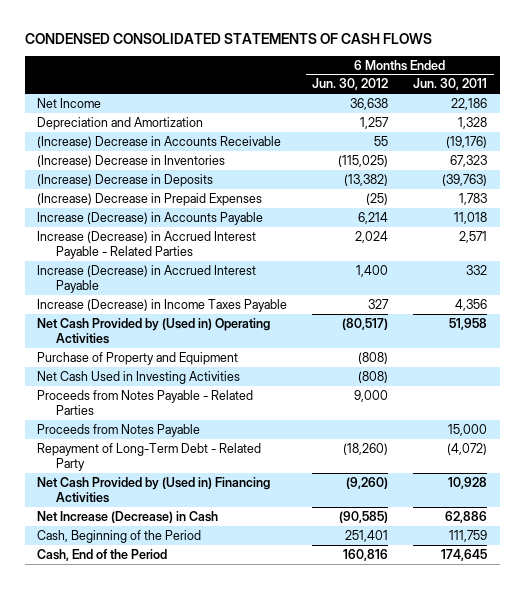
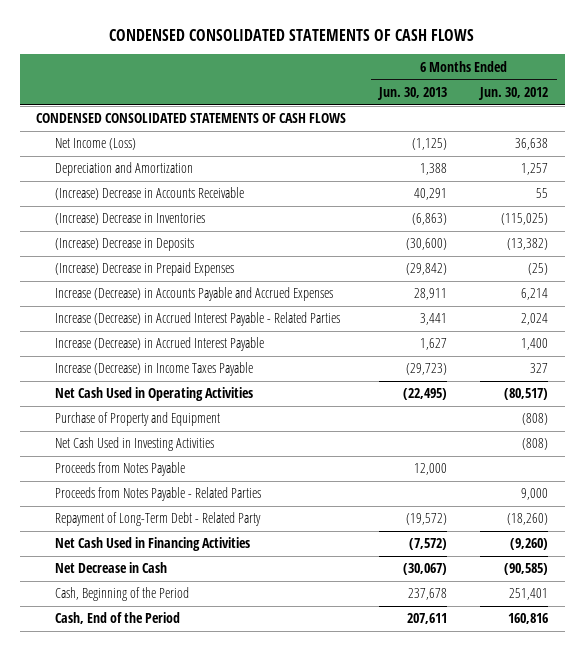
- | 6 Months Ended Jun. 30, 2012 | 6 Months Ended Jun. 30, 2011
+ | 6 Months Ended Jun. 30, 2013 | 6 Months Ended Jun. 30, 2012
- Net Income | 36,638 | 22,186
+ CONDENSED CONSOLIDATED STATEMENTS OF CASH FLOWS
+ Net Income (Loss) | (1,125) | 36,638
- Increase (Decrease) in Accounts Payable | 6,214 | 11,018
+ Increase (Decrease) in Accounts Payable and Accrued Expenses | 28,911 | 6,214
- Net Cash Provided by (Used in) Operating Activities | (80,517) | 51,958
+ Net Cash Used in Operating Activities | (22,495) | (80,517)
moved down: Proceeds from Notes Payable - Related Parties | | 9,000
- Net Cash Provided by (Used in) Financing Activities | (9,260) | 10,928
- Net Increase (Decrease) in Cash | (90,585) | 62,886
+ Net Cash Used in Financing Activities | (7,572) | (9,260)
+ Net Decrease in Cash | (30,067) | (90,585)

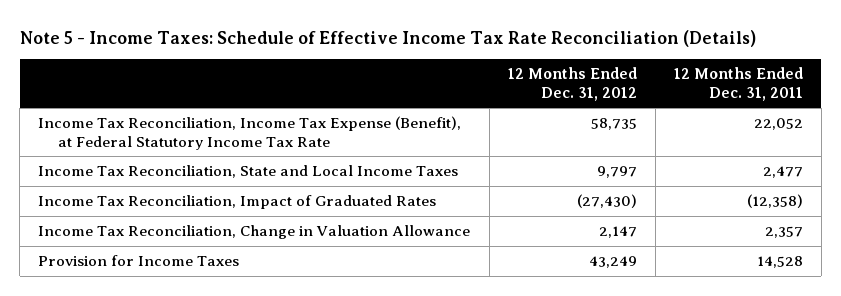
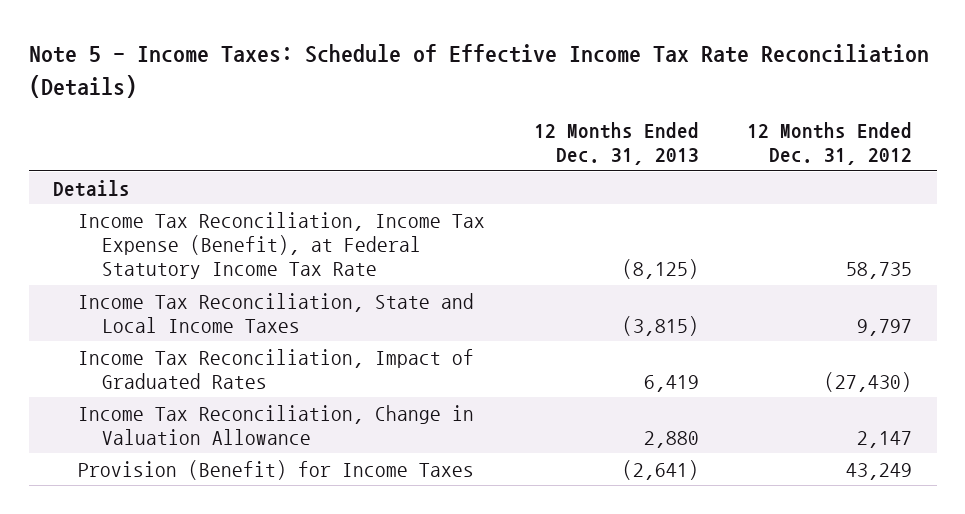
- | 12 Months Ended Dec. 31, 2012 | 12 Months Ended Dec. 31, 2011
+ | 12 Months Ended Dec. 31, 2013 | 12 Months Ended Dec. 31, 2012
+ Details
- Provision for Income Taxes | 43,249 | 14,528
+ Provision (Benefit) for Income Taxes | (2,641) | 43,249

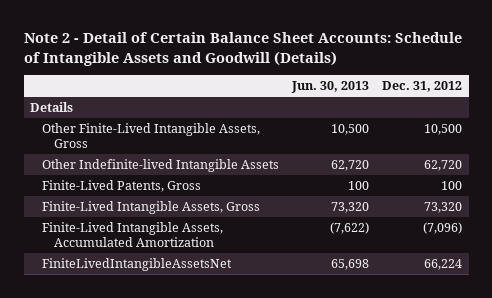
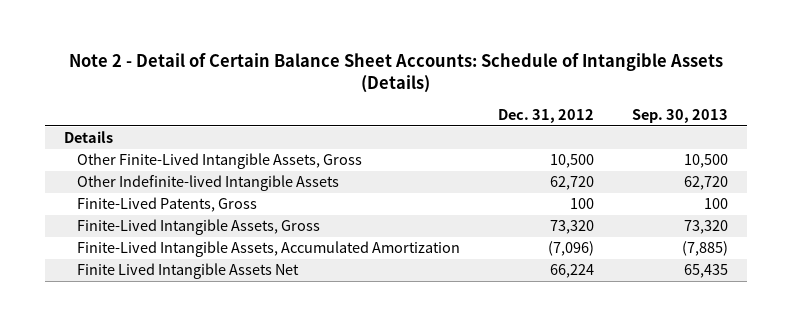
- Note 2 - Detail of Certain Balance Sheet Accounts: Schedule of Intangible Assets and Goodwill (Details)
+ Note 2 - Detail of Certain Balance Sheet Accounts: Schedule of Intangible Assets (Details)
- | Jun. 30, 2013 | Dec. 31, 2012
+ | Dec. 31, 2012 | Sep. 30, 2013
- FiniteLivedIntangibleAssetsNet | 65,698 | 66,224
+ Finite Lived Intangible Assets Net | 66,224 | 65,435

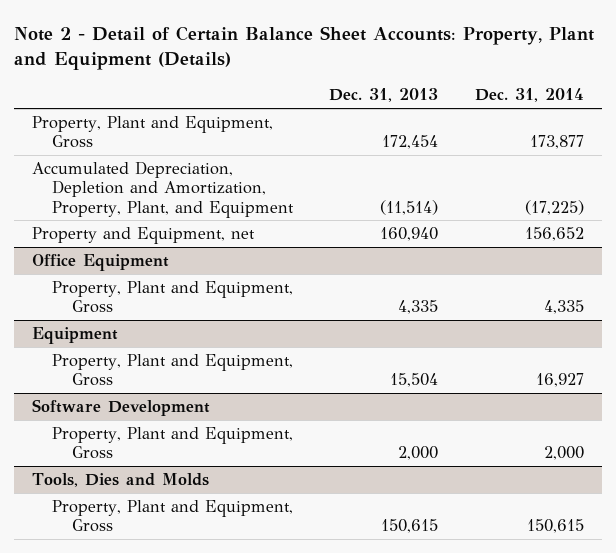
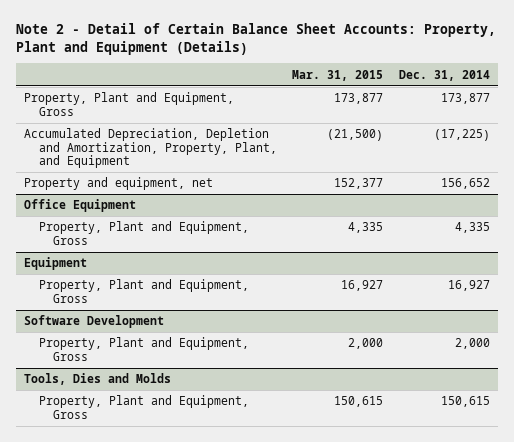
- | Dec. 31, 2013 | Dec. 31, 2014
+ | Mar. 31, 2015 | Dec. 31, 2014
- Property and Equipment, net | 160,940 | 156,652
+ Property and equipment, net | 152,377 | 156,652

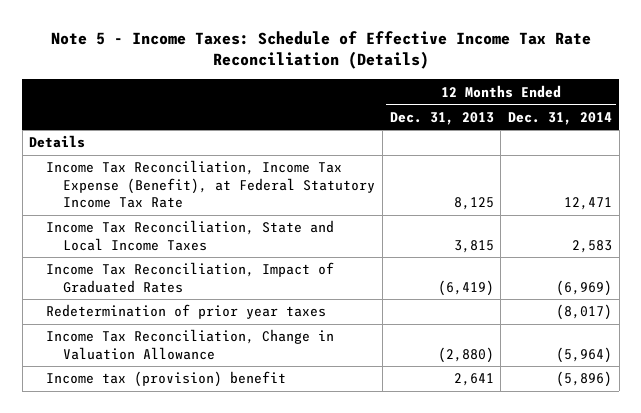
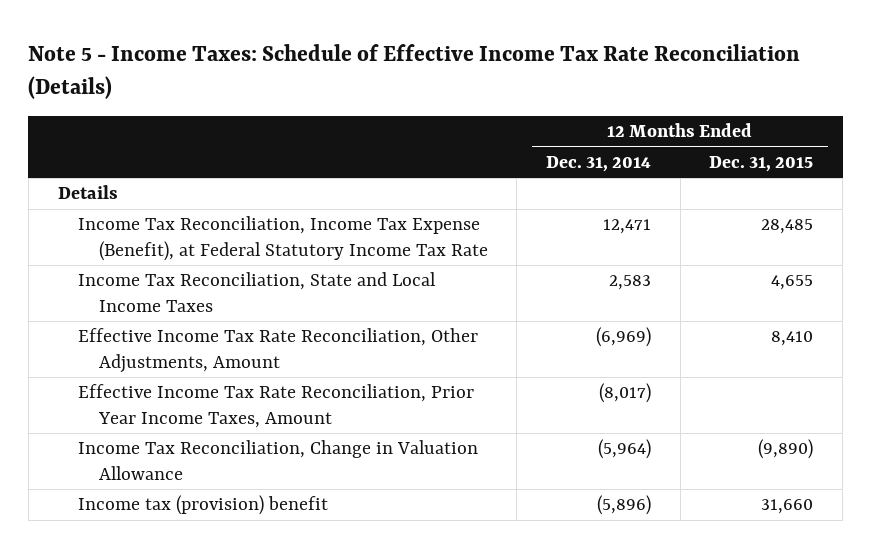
- | 12 Months Ended Dec. 31, 2013 | 12 Months Ended Dec. 31, 2014
+ | 12 Months Ended Dec. 31, 2014 | 12 Months Ended Dec. 31, 2015
- Income Tax Reconciliation, Impact of Graduated Rates | (6,419) | (6,969)
- Redetermination of prior year taxes | | (8,017)
+ Effective Income Tax Rate Reconciliation, Other Adjustments, Amount | (6,969) | 8,410
+ Effective Income Tax Rate Reconciliation, Prior Year Income Taxes, Amount | (8,017) |

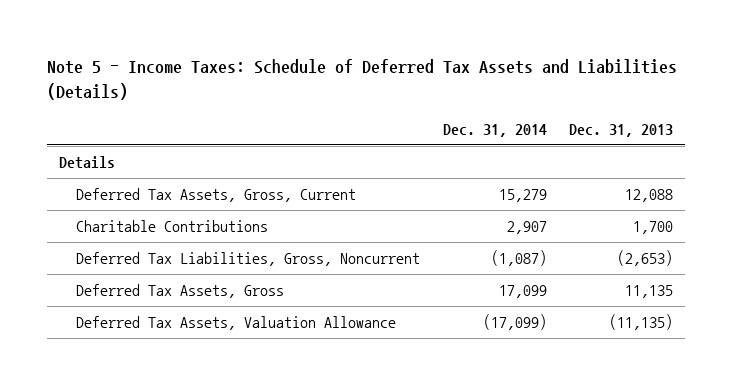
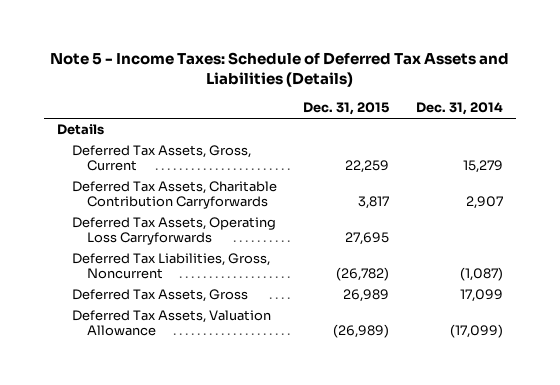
- | Dec. 31, 2014 | Dec. 31, 2013
+ | Dec. 31, 2015 | Dec. 31, 2014
- Charitable Contributions | 2,907 | 1,700
+ Deferred Tax Assets, Charitable Contribution Carryforwards | 3,817 | 2,907
+ Deferred Tax Assets, Operating Loss Carryforwards | 27,695 |

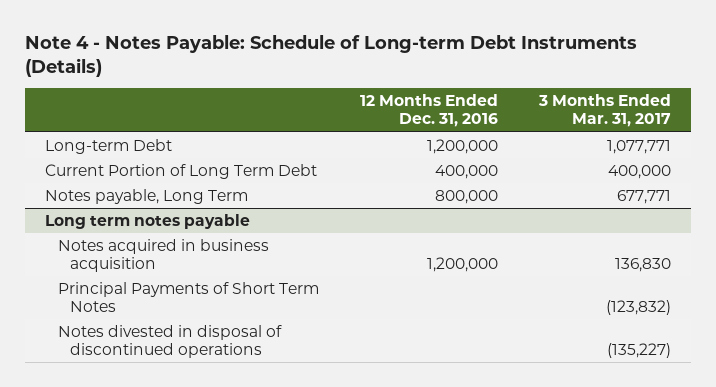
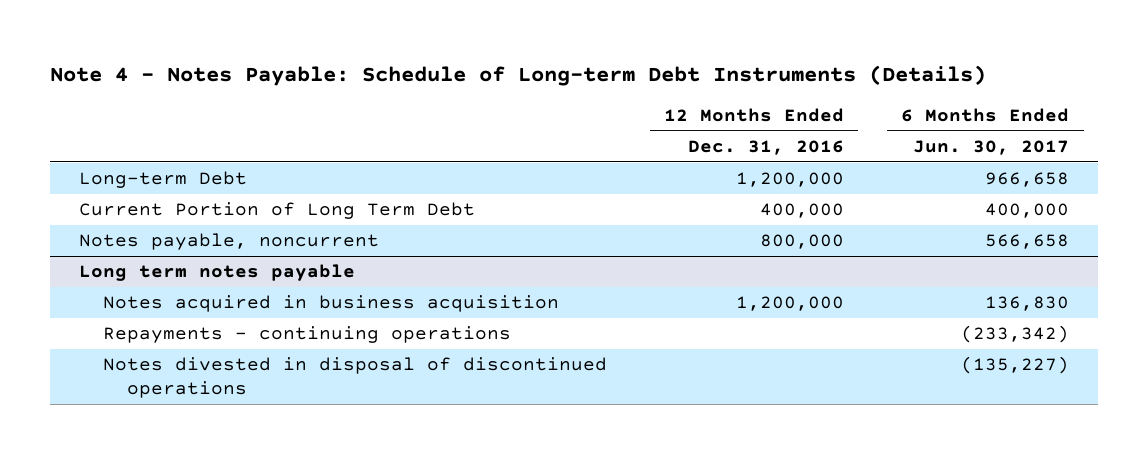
- | 12 Months Ended Dec. 31, 2016 | 3 Months Ended Mar. 31, 2017
+ | 12 Months Ended Dec. 31, 2016 | 6 Months Ended Jun. 30, 2017
- Notes payable, Long Term | 800,000 | 677,771
+ Notes payable, noncurrent | 800,000 | 566,658
@ Long term notes payable
- Principal Payments of Short Term Notes | | (123,832)
+ Repayments - continuing operations | | (233,342)

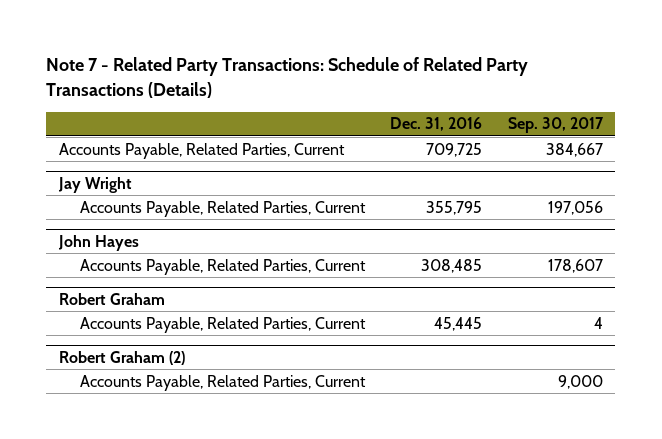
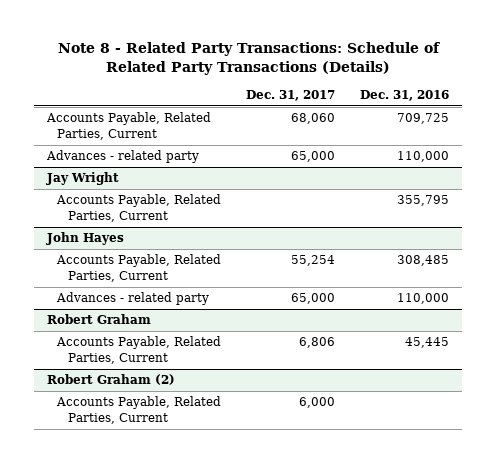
- Note 7 - Related Party Transactions: Schedule of Related Party Transactions (Details)
+ Note 8 - Related Party Transactions: Schedule of Related Party Transactions (Details)
- | Dec. 31, 2016 | Sep. 30, 2017
+ | Dec. 31, 2017 | Dec. 31, 2016
+ Advances - related party | 65,000 | 110,000
@ John Hayes
+ Advances - related party | 65,000 | 110,000

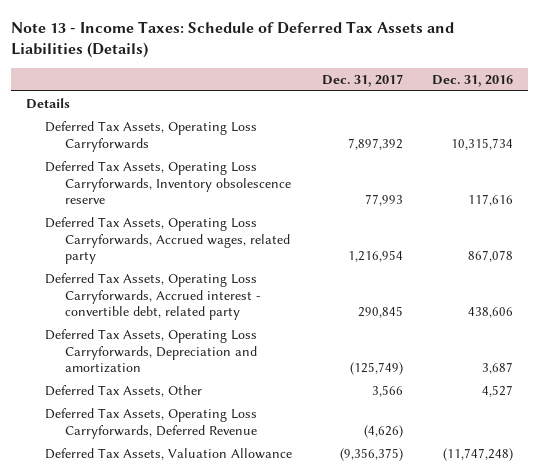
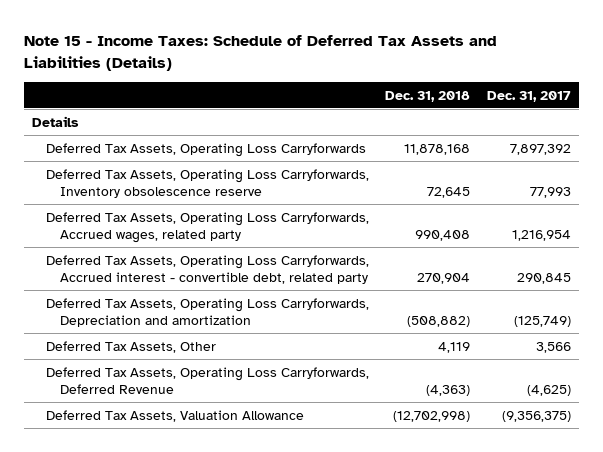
- Note 13 - Income Taxes: Schedule of Deferred Tax Assets and Liabilities (Details)
+ Note 15 - Income Taxes: Schedule of Deferred Tax Assets and Liabilities (Details)
- | Dec. 31, 2017 | Dec. 31, 2016
+ | Dec. 31, 2018 | Dec. 31, 2017
- Deferred Tax Assets, Operating Loss Carryforwards, Deferred Revenue | (4,626) |
+ Deferred Tax Assets, Operating Loss Carryforwards, Deferred Revenue | (4,363) | (4,625)

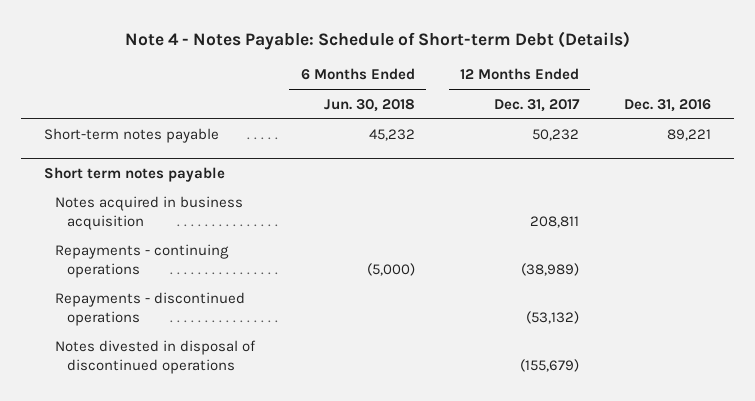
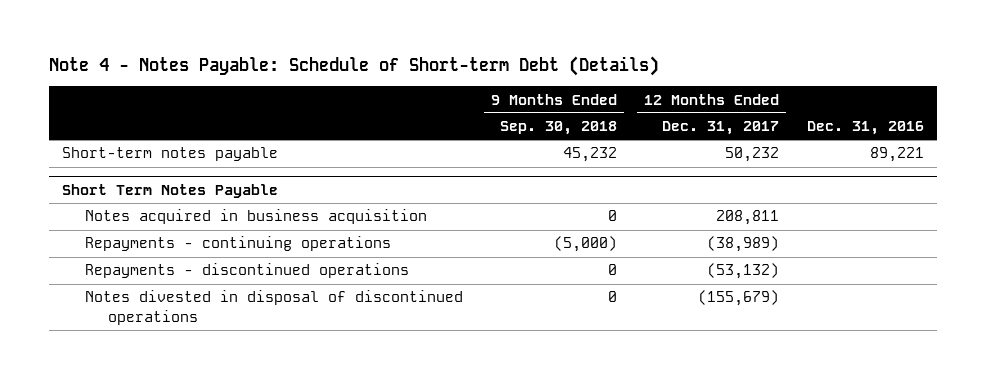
- | 6 Months Ended Jun. 30, 2018 | 12 Months Ended Dec. 31, 2017 | Dec. 31, 2016
+ | 9 Months Ended Sep. 30, 2018 | 12 Months Ended Dec. 31, 2017 | Dec. 31, 2016
- Short term notes payable
+ Short Term Notes Payable

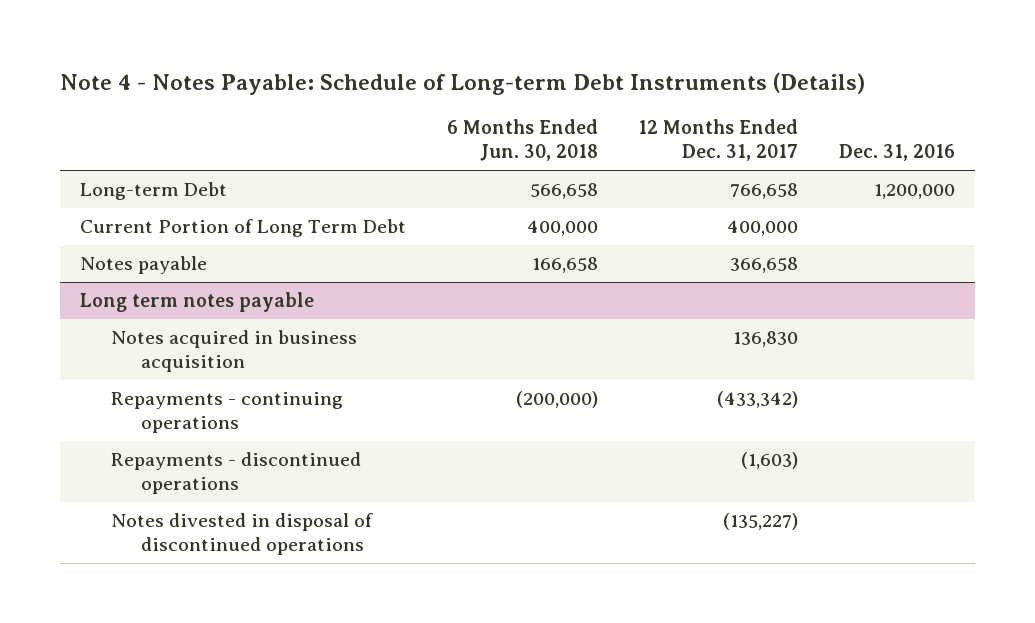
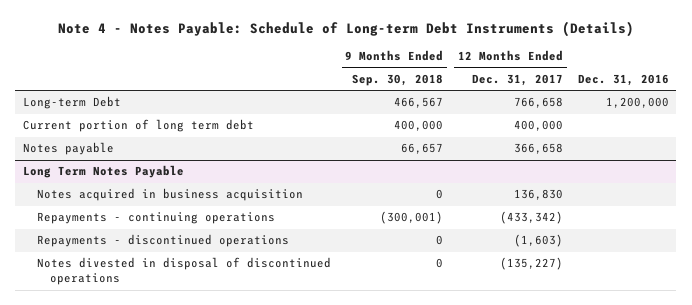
- | 6 Months Ended Jun. 30, 2018 | 12 Months Ended Dec. 31, 2017 | Dec. 31, 2016
+ | 9 Months Ended Sep. 30, 2018 | 12 Months Ended Dec. 31, 2017 | Dec. 31, 2016
- Current Portion of Long Term Debt | 400,000 | 400,000 |
+ Current portion of long term debt | 400,000 | 400,000 |
- Long term notes payable
+ Long Term Notes Payable

